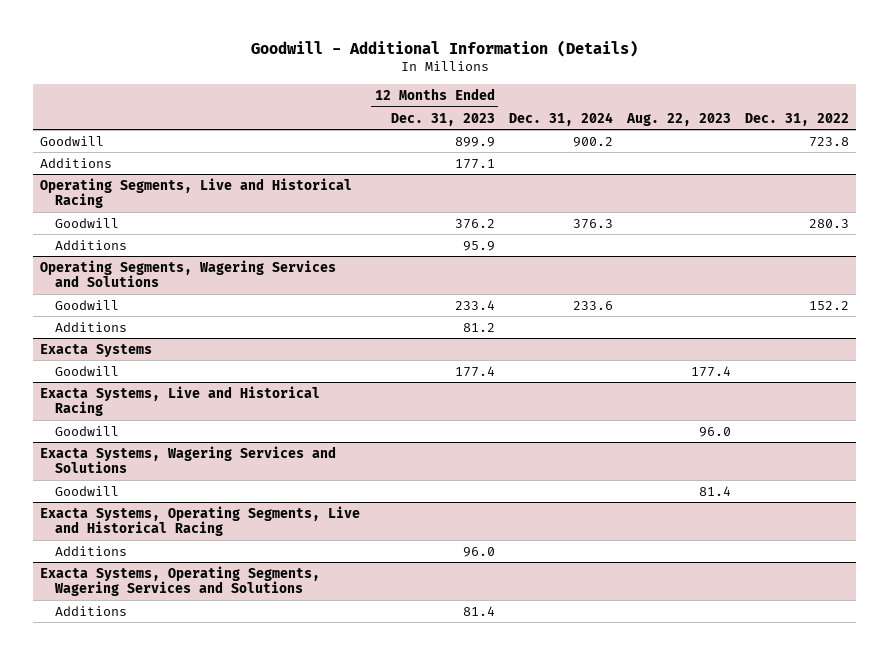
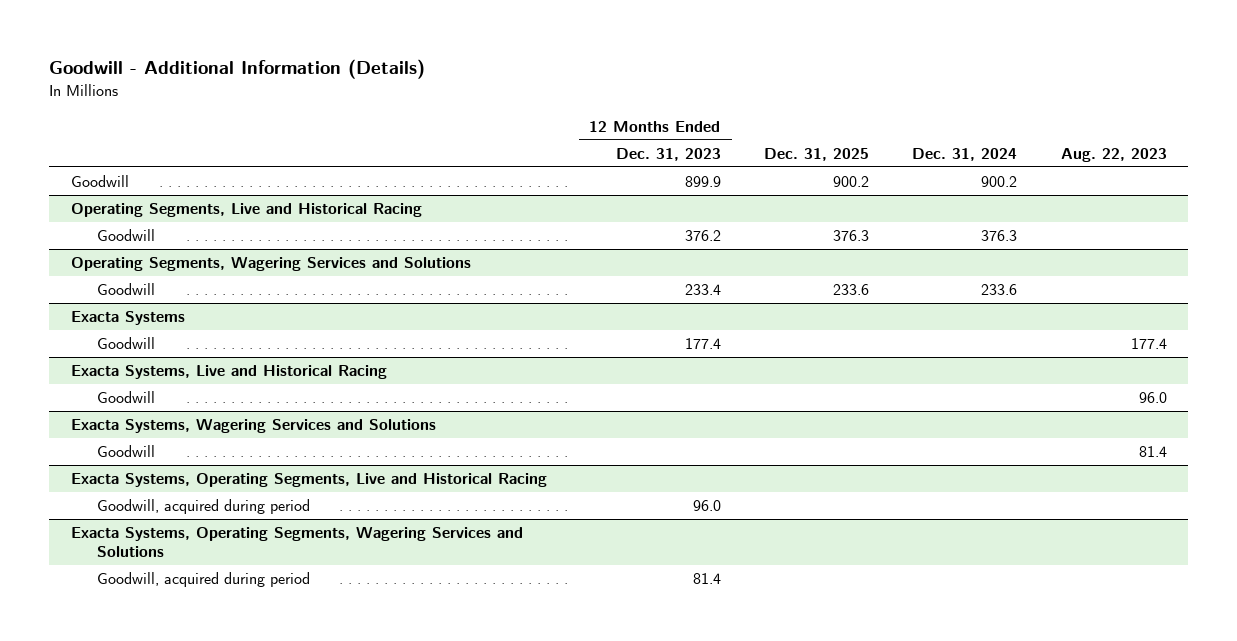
- | 12 Months Ended Dec. 31, 2023 | Dec. 31, 2024 | Aug. 22, 2023 | Dec. 31, 2022
+ | 12 Months Ended Dec. 31, 2023 | Dec. 31, 2025 | Dec. 31, 2024 | Aug. 22, 2023
- Additions | 177.1 | | |
@ Operating Segments, Live and Historical Racing
- Additions | 95.9 | | |
@ Operating Segments, Wagering Services and Solutions
- Additions | 81.2 | | |
@ Exacta Systems, Operating Segments, Live and Historical Racing
- Additions | 96.0 | | |
+ Goodwill, acquired during period | 96.0 | | |
@ Exacta Systems, Operating Segments, Wagering Services and Solutions
- Additions | 81.4 | | |
+ Goodwill, acquired during period | 81.4 | | |

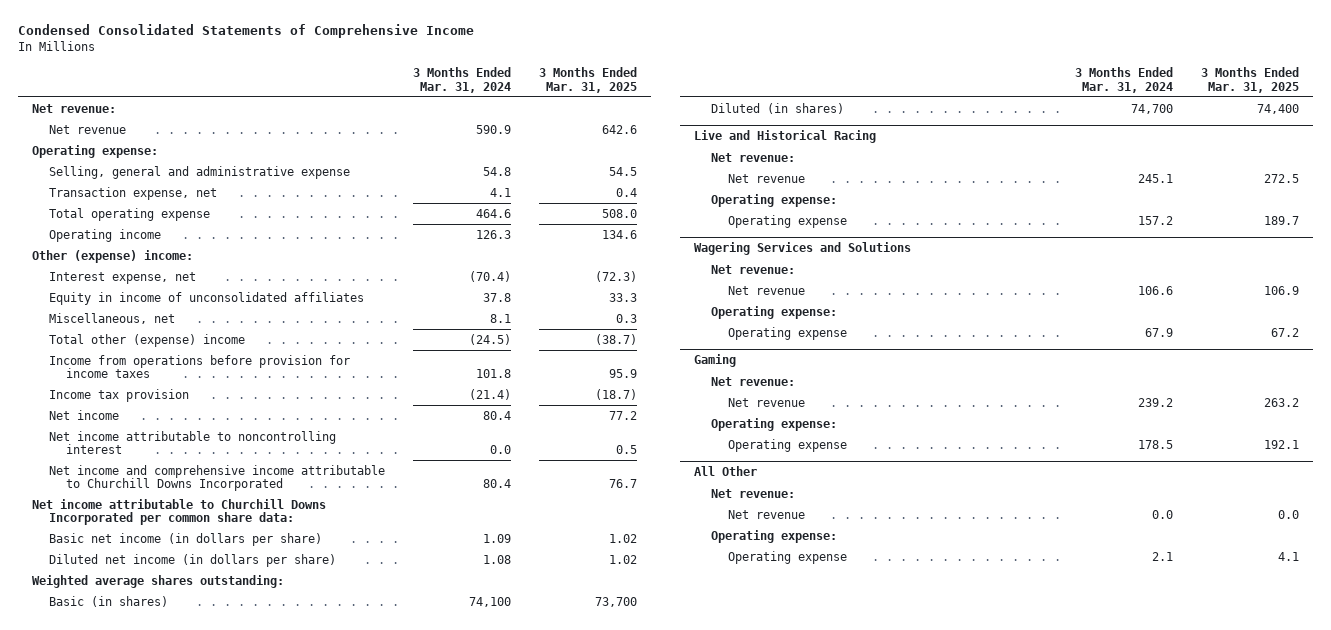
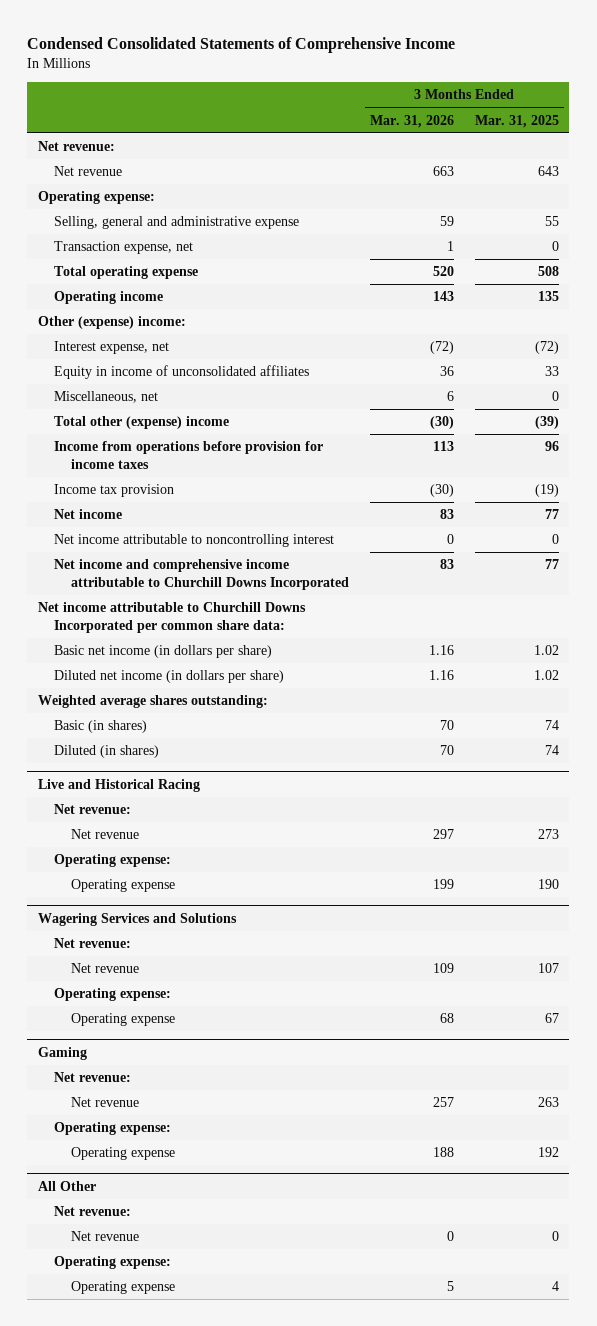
- | 3 Months Ended Mar. 31, 2024 | 3 Months Ended Mar. 31, 2025
+ | 3 Months Ended Mar. 31, 2026 | 3 Months Ended Mar. 31, 2025
- Net revenue | 590.9 | 642.6
+ Net revenue | 663 | 643
- Selling, general and administrative expense | 54.8 | 54.5
- Transaction expense, net | 4.1 | 0.4
- Total operating expense | 464.6 | 508.0
- Operating income | 126.3 | 134.6
+ Selling, general and administrative expense | 59 | 55
+ Transaction expense, net | 1 | 0
+ Total operating expense | 520 | 508
+ Operating income | 143 | 135
- Interest expense, net | (70.4) | (72.3)
- Equity in income of unconsolidated affiliates | 37.8 | 33.3
- Miscellaneous, net | 8.1 | 0.3
- Total other (expense) income | (24.5) | (38.7)
- Income from operations before provision for income taxes | 101.8 | 95.9
- Income tax provision | (21.4) | (18.7)
- Net income | 80.4 | 77.2
- Net income attributable to noncontrolling interest | 0.0 | 0.5
- Net income and comprehensive income attributable to Churchill Downs Incorporated | 80.4 | 76.7
+ Interest expense, net | (72) | (72)
+ Equity in income of unconsolidated affiliates | 36 | 33
+ Miscellaneous, net | 6 | 0
+ Total other (expense) income | (30) | (39)
+ Income from operations before provision for income taxes | 113 | 96
+ Income tax provision | (30) | (19)
+ Net income | 83 | 77
+ Net income attributable to noncontrolling interest | 0 | 0
+ Net income and comprehensive income attributable to Churchill Downs Incorporated | 83 | 77
- Basic (in shares) | 74,100 | 73,700
- Diluted (in shares) | 74,700 | 74,400
+ Basic (in shares) | 70 | 74
+ Diluted (in shares) | 70 | 74
@ Live and Historical Racing
- Net revenue | 245.1 | 272.5
+ Net revenue | 297 | 273
- Operating expense | 157.2 | 189.7
+ Operating expense | 199 | 190
@ Wagering Services and Solutions
- Net revenue | 106.6 | 106.9
+ Net revenue | 109 | 107
- Operating expense | 67.9 | 67.2
+ Operating expense | 68 | 67
@ Gaming
- Net revenue | 239.2 | 263.2
+ Net revenue | 257 | 263
- Operating expense | 178.5 | 192.1
+ Operating expense | 188 | 192
@ All Other
- Net revenue | 0.0 | 0.0
+ Net revenue | 0 | 0
- Operating expense | 2.1 | 4.1
+ Operating expense | 5 | 4

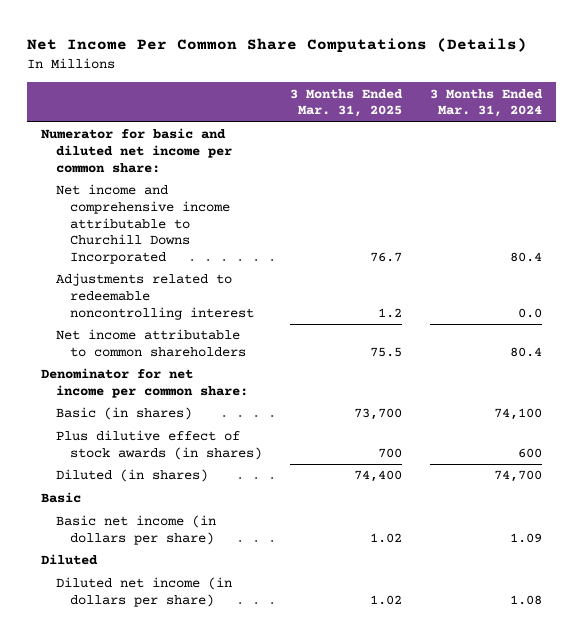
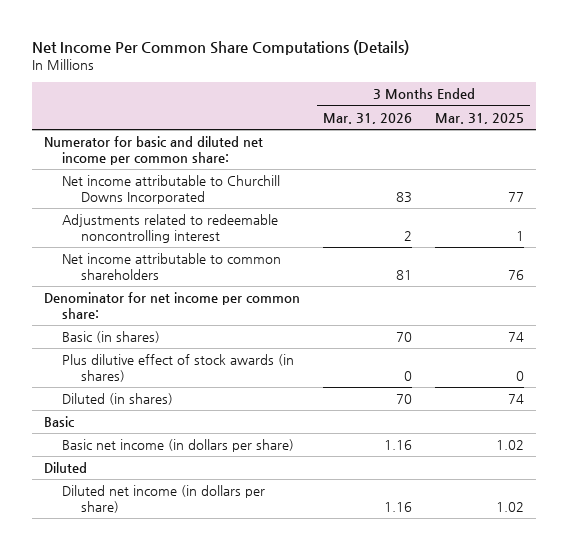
- | 3 Months Ended Mar. 31, 2025 | 3 Months Ended Mar. 31, 2024
+ | 3 Months Ended Mar. 31, 2026 | 3 Months Ended Mar. 31, 2025
- Net income and comprehensive income attributable to Churchill Downs Incorporated | 76.7 | 80.4
- Adjustments related to redeemable noncontrolling interest | 1.2 | 0.0
- Net income attributable to common shareholders | 75.5 | 80.4
+ Net income attributable to Churchill Downs Incorporated | 83 | 77
+ Adjustments related to redeemable noncontrolling interest | 2 | 1
+ Net income attributable to common shareholders | 81 | 76
- Basic (in shares) | 73,700 | 74,100
- Plus dilutive effect of stock awards (in shares) | 700 | 600
- Diluted (in shares) | 74,400 | 74,700
+ Basic (in shares) | 70 | 74
+ Plus dilutive effect of stock awards (in shares) | 0 | 0
+ Diluted (in shares) | 70 | 74

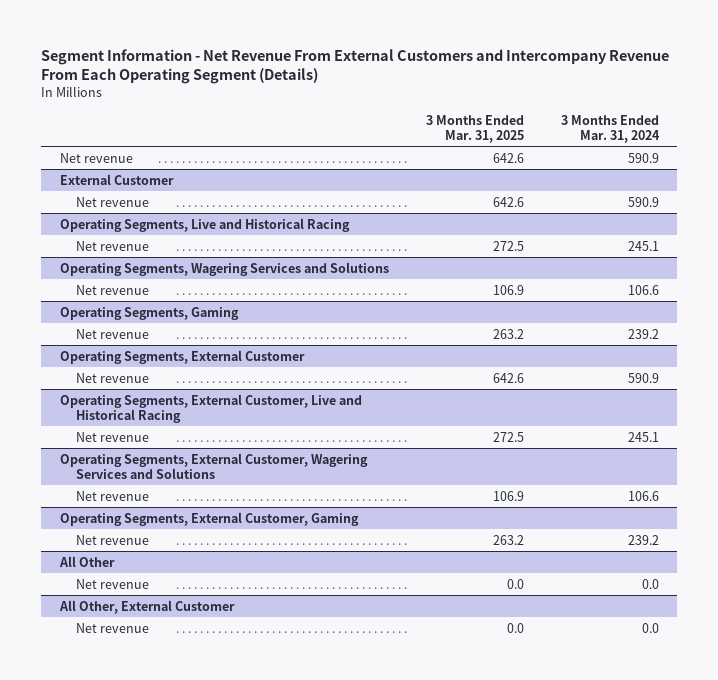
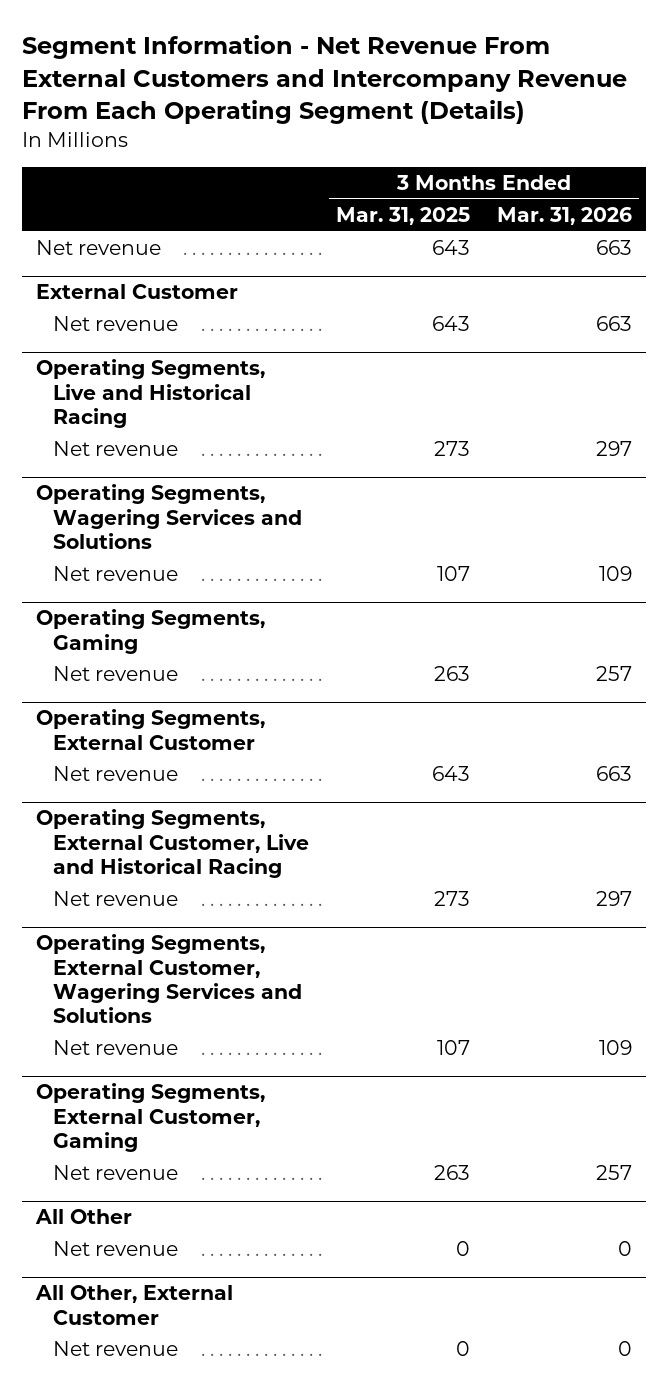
- | 3 Months Ended Mar. 31, 2025 | 3 Months Ended Mar. 31, 2024
+ | 3 Months Ended Mar. 31, 2025 | 3 Months Ended Mar. 31, 2026
- Net revenue | 642.6 | 590.9
+ Net revenue | 643 | 663
@ External Customer
- Net revenue | 642.6 | 590.9
+ Net revenue | 643 | 663
@ Operating Segments, Live and Historical Racing
- Net revenue | 272.5 | 245.1
+ Net revenue | 273 | 297
@ Operating Segments, Wagering Services and Solutions
- Net revenue | 106.9 | 106.6
+ Net revenue | 107 | 109
@ Operating Segments, Gaming
- Net revenue | 263.2 | 239.2
+ Net revenue | 263 | 257
@ Operating Segments, External Customer
- Net revenue | 642.6 | 590.9
+ Net revenue | 643 | 663
@ Operating Segments, External Customer, Live and Historical Racing
- Net revenue | 272.5 | 245.1
+ Net revenue | 273 | 297
@ Operating Segments, External Customer, Wagering Services and Solutions
- Net revenue | 106.9 | 106.6
+ Net revenue | 107 | 109
@ Operating Segments, External Customer, Gaming
- Net revenue | 263.2 | 239.2
+ Net revenue | 263 | 257
@ All Other
- Net revenue | 0.0 | 0.0
+ Net revenue | 0 | 0
@ All Other, External Customer
- Net revenue | 0.0 | 0.0
+ Net revenue | 0 | 0

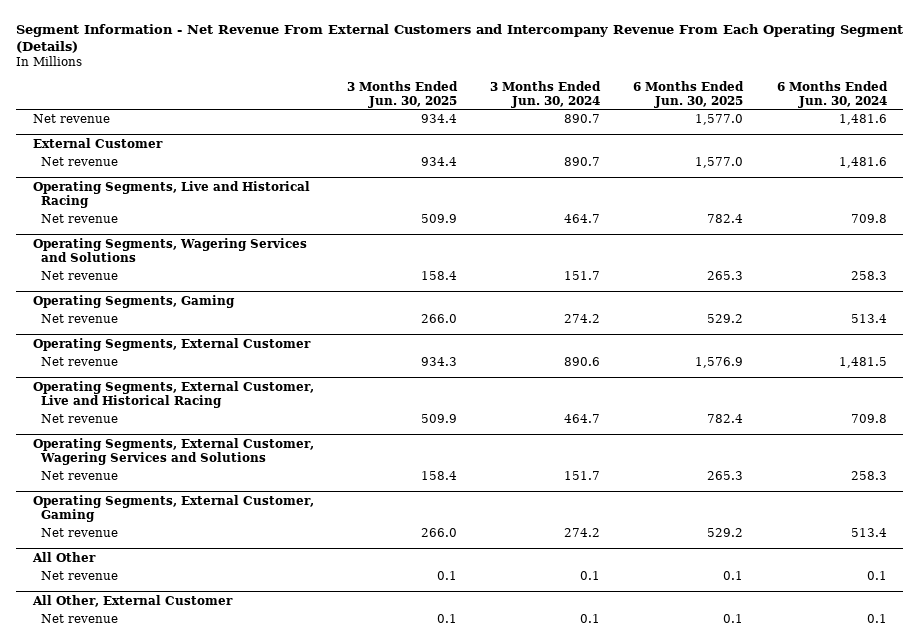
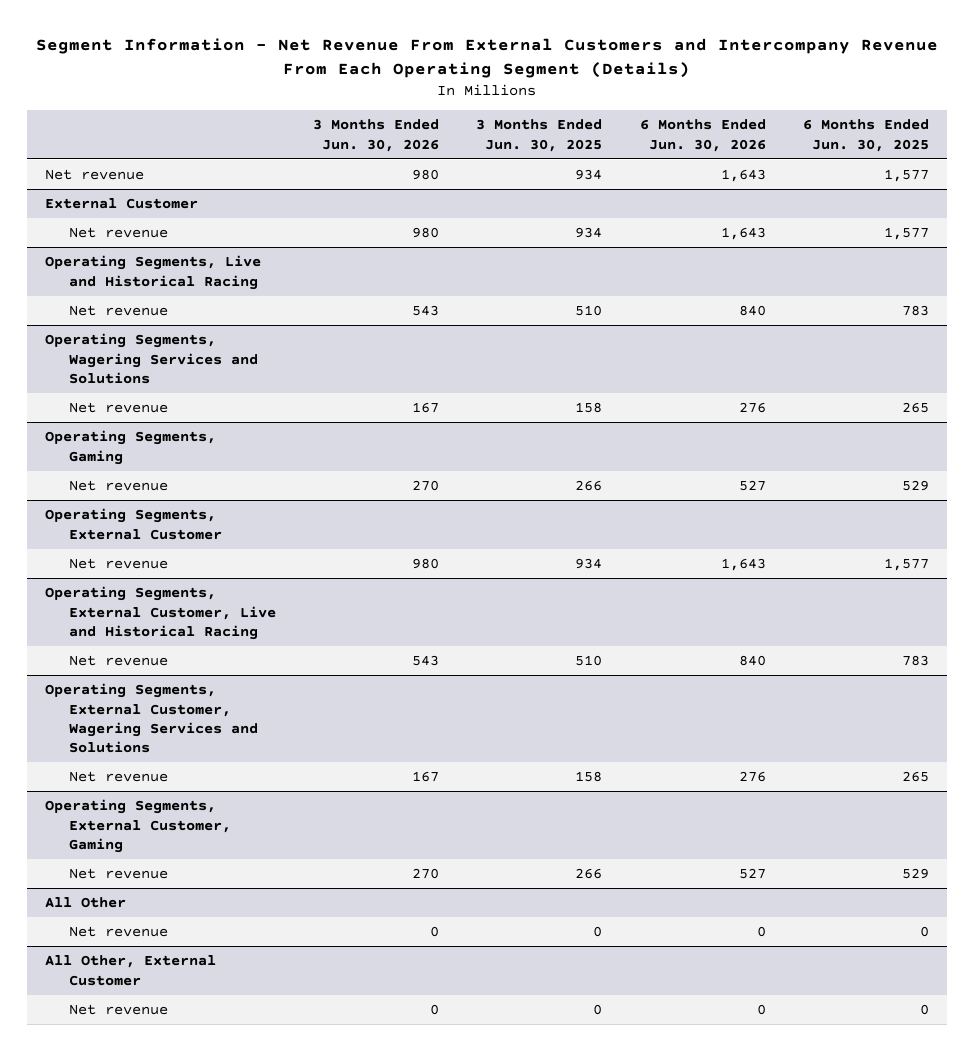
- | 3 Months Ended Jun. 30, 2025 | 3 Months Ended Jun. 30, 2024 | 6 Months Ended Jun. 30, 2025 | 6 Months Ended Jun. 30, 2024
+ | 3 Months Ended Jun. 30, 2026 | 3 Months Ended Jun. 30, 2025 | 6 Months Ended Jun. 30, 2026 | 6 Months Ended Jun. 30, 2025
- Net revenue | 934.4 | 890.7 | 1,577.0 | 1,481.6
+ Net revenue | 980 | 934 | 1,643 | 1,577
@ External Customer
- Net revenue | 934.4 | 890.7 | 1,577.0 | 1,481.6
+ Net revenue | 980 | 934 | 1,643 | 1,577
@ Operating Segments, Live and Historical Racing
- Net revenue | 509.9 | 464.7 | 782.4 | 709.8
+ Net revenue | 543 | 510 | 840 | 783
@ Operating Segments, Wagering Services and Solutions
- Net revenue | 158.4 | 151.7 | 265.3 | 258.3
+ Net revenue | 167 | 158 | 276 | 265
@ Operating Segments, Gaming
- Net revenue | 266.0 | 274.2 | 529.2 | 513.4
+ Net revenue | 270 | 266 | 527 | 529
@ Operating Segments, External Customer
- Net revenue | 934.3 | 890.6 | 1,576.9 | 1,481.5
+ Net revenue | 980 | 934 | 1,643 | 1,577
@ Operating Segments, External Customer, Live and Historical Racing
- Net revenue | 509.9 | 464.7 | 782.4 | 709.8
+ Net revenue | 543 | 510 | 840 | 783
@ Operating Segments, External Customer, Wagering Services and Solutions
- Net revenue | 158.4 | 151.7 | 265.3 | 258.3
+ Net revenue | 167 | 158 | 276 | 265
@ Operating Segments, External Customer, Gaming
- Net revenue | 266.0 | 274.2 | 529.2 | 513.4
+ Net revenue | 270 | 266 | 527 | 529
@ All Other
- Net revenue | 0.1 | 0.1 | 0.1 | 0.1
+ Net revenue | 0 | 0 | 0 | 0
@ All Other, External Customer
- Net revenue | 0.1 | 0.1 | 0.1 | 0.1
+ Net revenue | 0 | 0 | 0 | 0

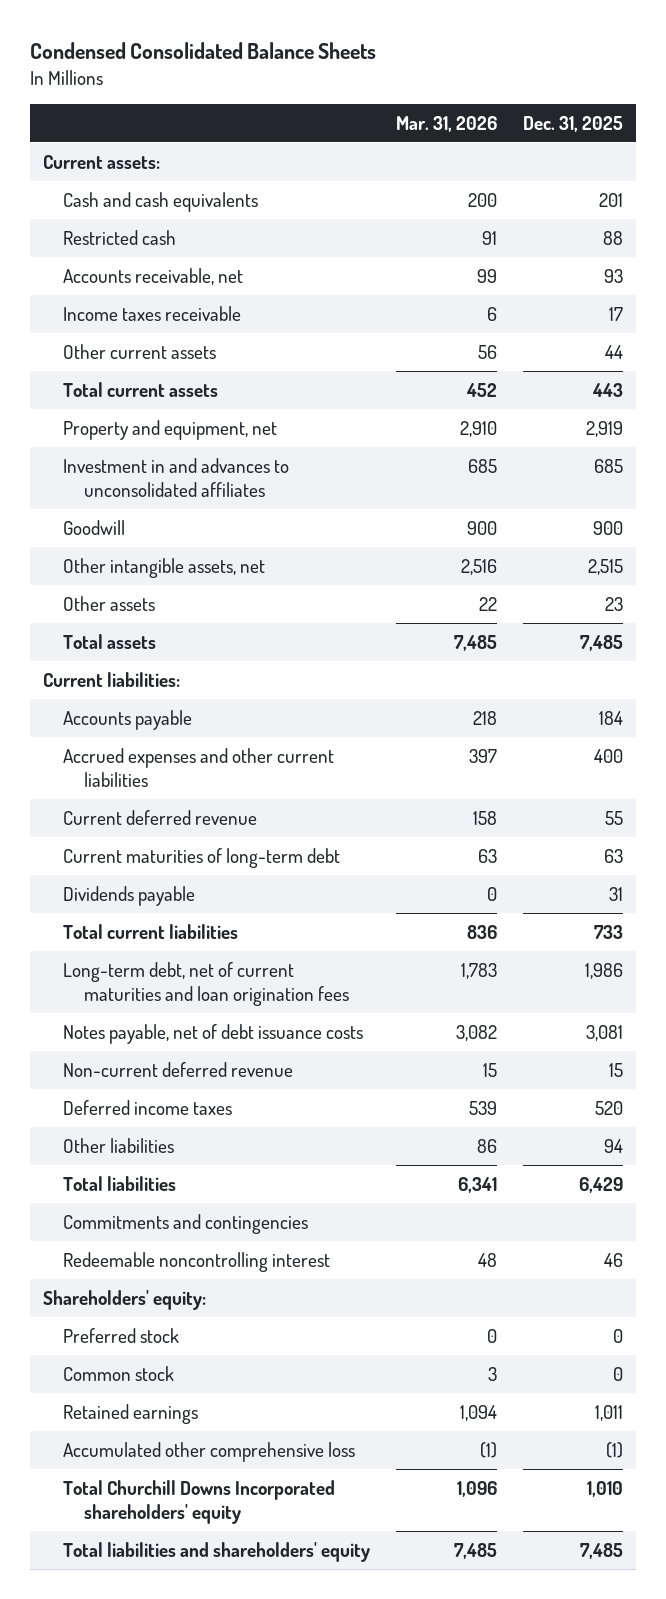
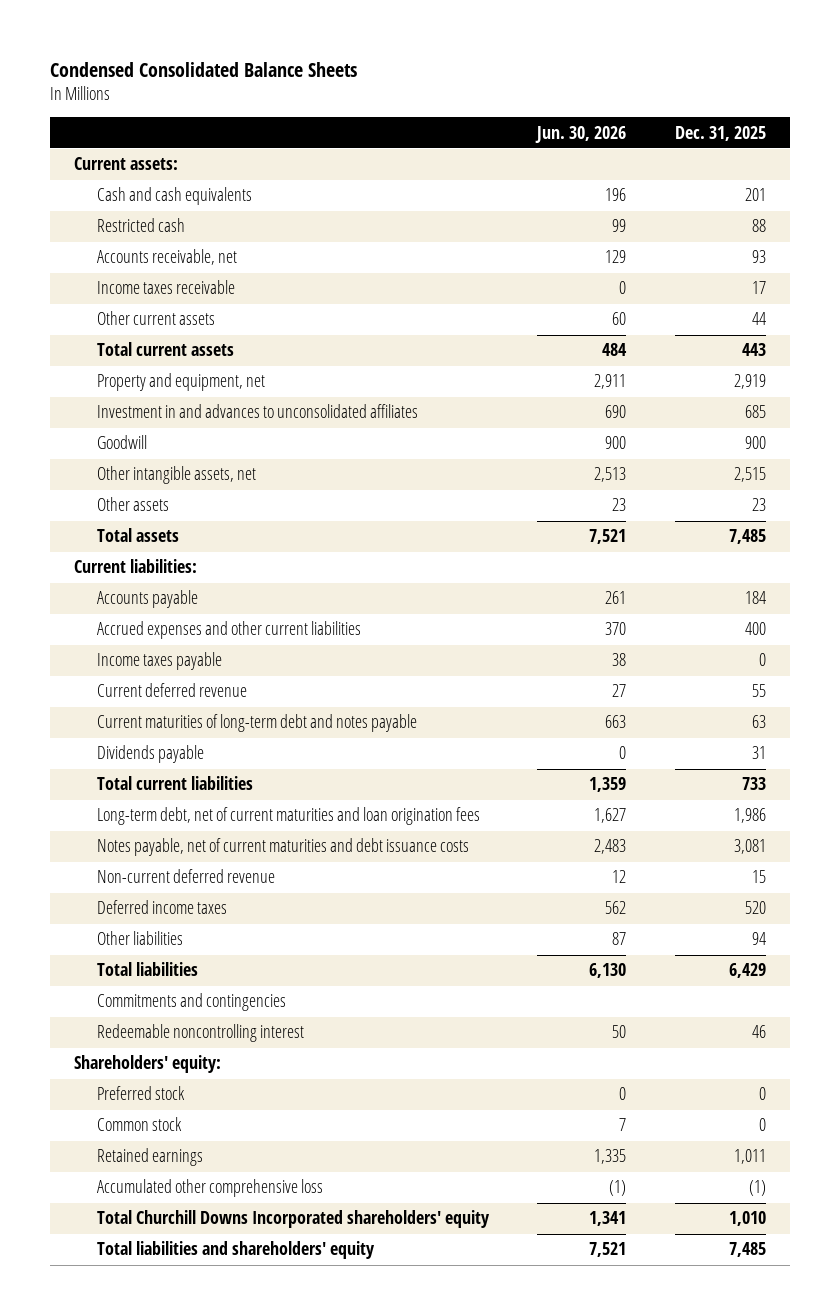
- | Mar. 31, 2026 | Dec. 31, 2025
+ | Jun. 30, 2026 | Dec. 31, 2025
+ Income taxes payable | 38 | 0
- Current maturities of long-term debt | 63 | 63
+ Current maturities of long-term debt and notes payable | 663 | 63
- Notes payable, net of debt issuance costs | 3,082 | 3,081
+ Notes payable, net of current maturities and debt issuance costs | 2,483 | 3,081

